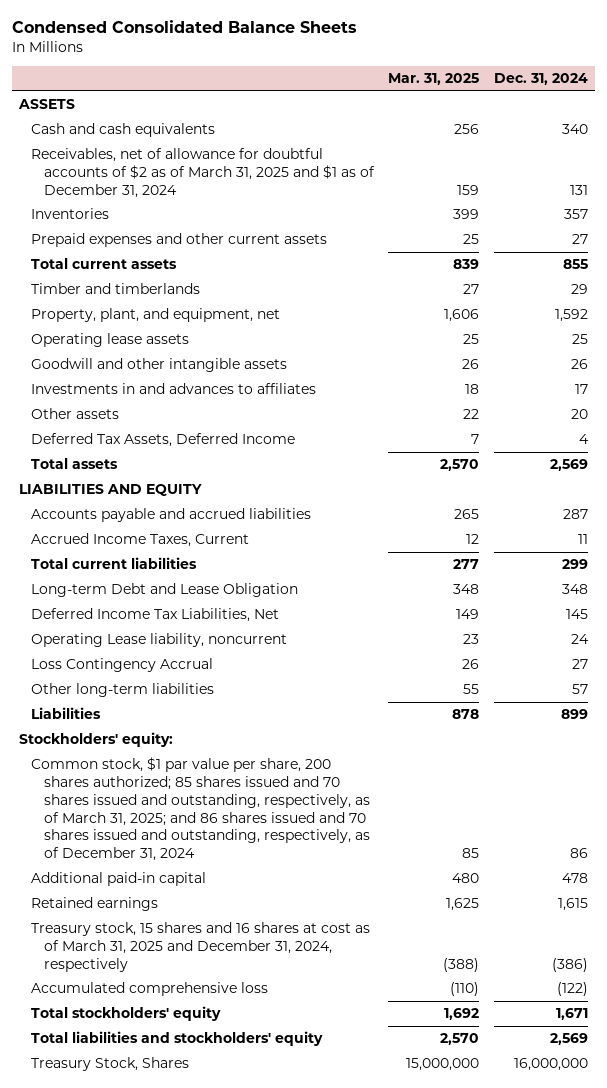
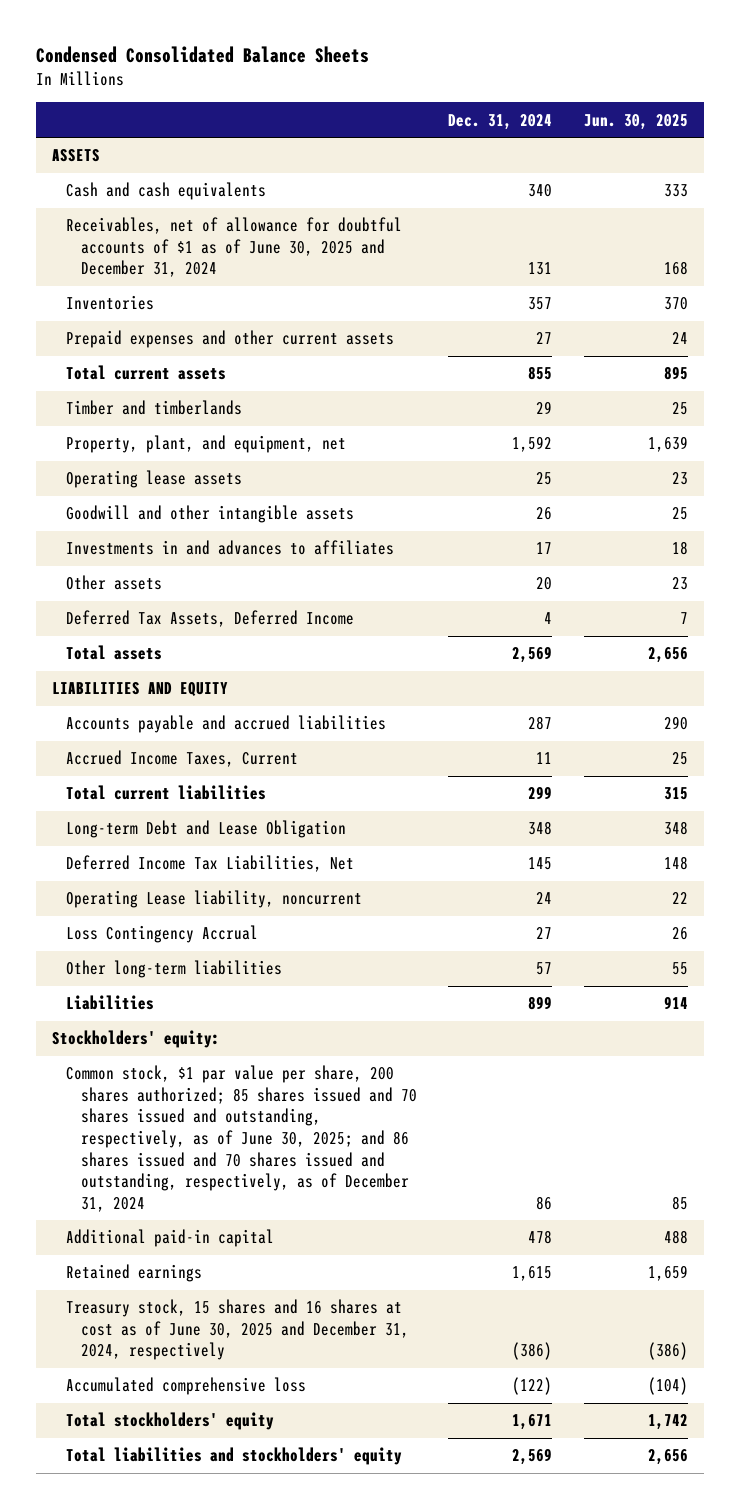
- | Mar. 31, 2025 | Dec. 31, 2024
+ | Dec. 31, 2024 | Jun. 30, 2025
- Receivables, net of allowance for doubtful accounts of $2 as of March 31, 2025 and $1 as of December 31, 2024 | 159 | 131
+ Receivables, net of allowance for doubtful accounts of $1 as of June 30, 2025 and December 31, 2024 | 131 | 168
- Common stock, $1 par value per share, 200 shares authorized; 85 shares issued and 70 shares issued and outstanding, respectively, as of March 31, 2025; and 86 shares issued and 70 shares issued and outstanding, respectively, as of December 31, 2024 | 85 | 86
+ Common stock, $1 par value per share, 200 shares authorized; 85 shares issued and 70 shares issued and outstanding, respectively, as of June 30, 2025; and 86 shares issued and 70 shares issued and outstanding, respectively, as of December 31, 2024 | 86 | 85
- Treasury stock, 15 shares and 16 shares at cost as of March 31, 2025 and December 31, 2024, respectively | (388) | (386)
+ Treasury stock, 15 shares and 16 shares at cost as of June 30, 2025 and December 31, 2024, respectively | (386) | (386)
- Treasury Stock, Shares | 15,000,000 | 16,000,000

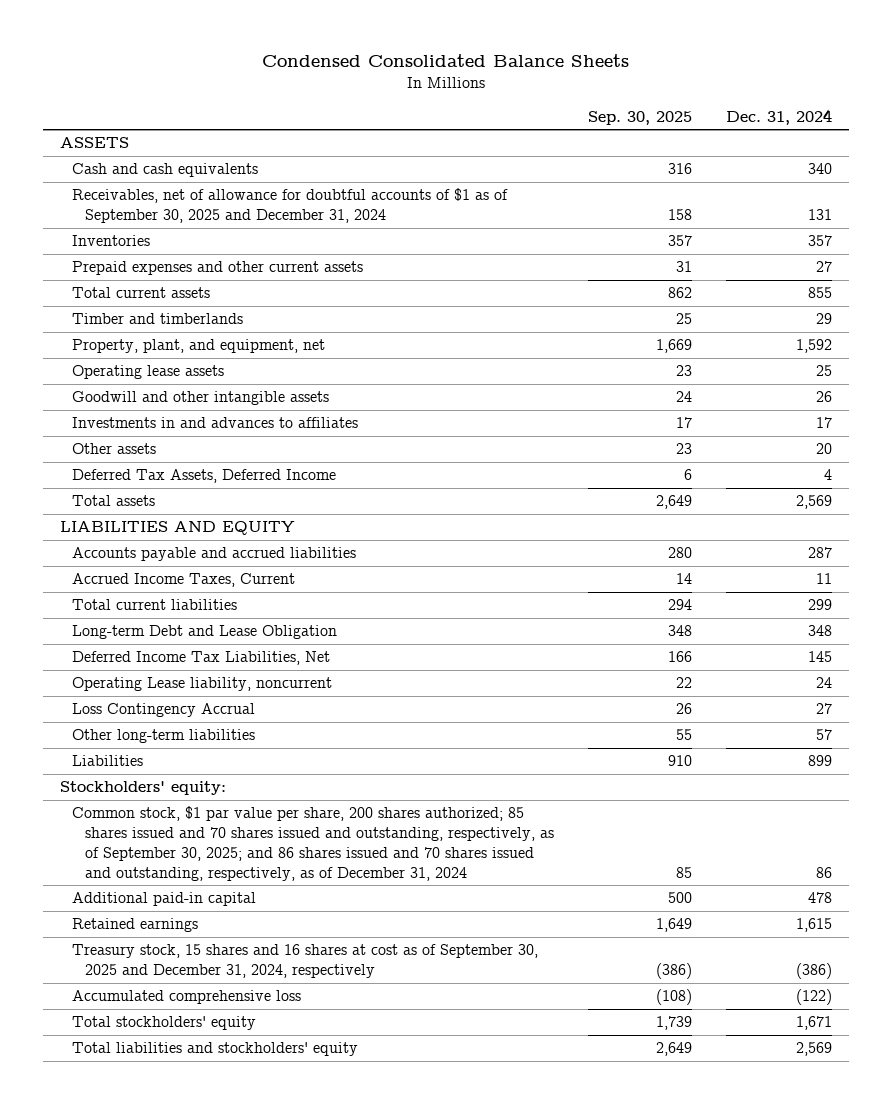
- | Dec. 31, 2024 | Jun. 30, 2025
+ | Sep. 30, 2025 | Dec. 31, 2024
- Receivables, net of allowance for doubtful accounts of $1 as of June 30, 2025 and December 31, 2024 | 131 | 168
+ Receivables, net of allowance for doubtful accounts of $1 as of September 30, 2025 and December 31, 2024 | 158 | 131
- Common stock, $1 par value per share, 200 shares authorized; 85 shares issued and 70 shares issued and outstanding, respectively, as of June 30, 2025; and 86 shares issued and 70 shares issued and outstanding, respectively, as of December 31, 2024 | 86 | 85
+ Common stock, $1 par value per share, 200 shares authorized; 85 shares issued and 70 shares issued and outstanding, respectively, as of September 30, 2025; and 86 shares issued and 70 shares issued and outstanding, respectively, as of December 31, 2024 | 85 | 86
- Treasury stock, 15 shares and 16 shares at cost as of June 30, 2025 and December 31, 2024, respectively | (386) | (386)
+ Treasury stock, 15 shares and 16 shares at cost as of September 30, 2025 and December 31, 2024, respectively | (386) | (386)

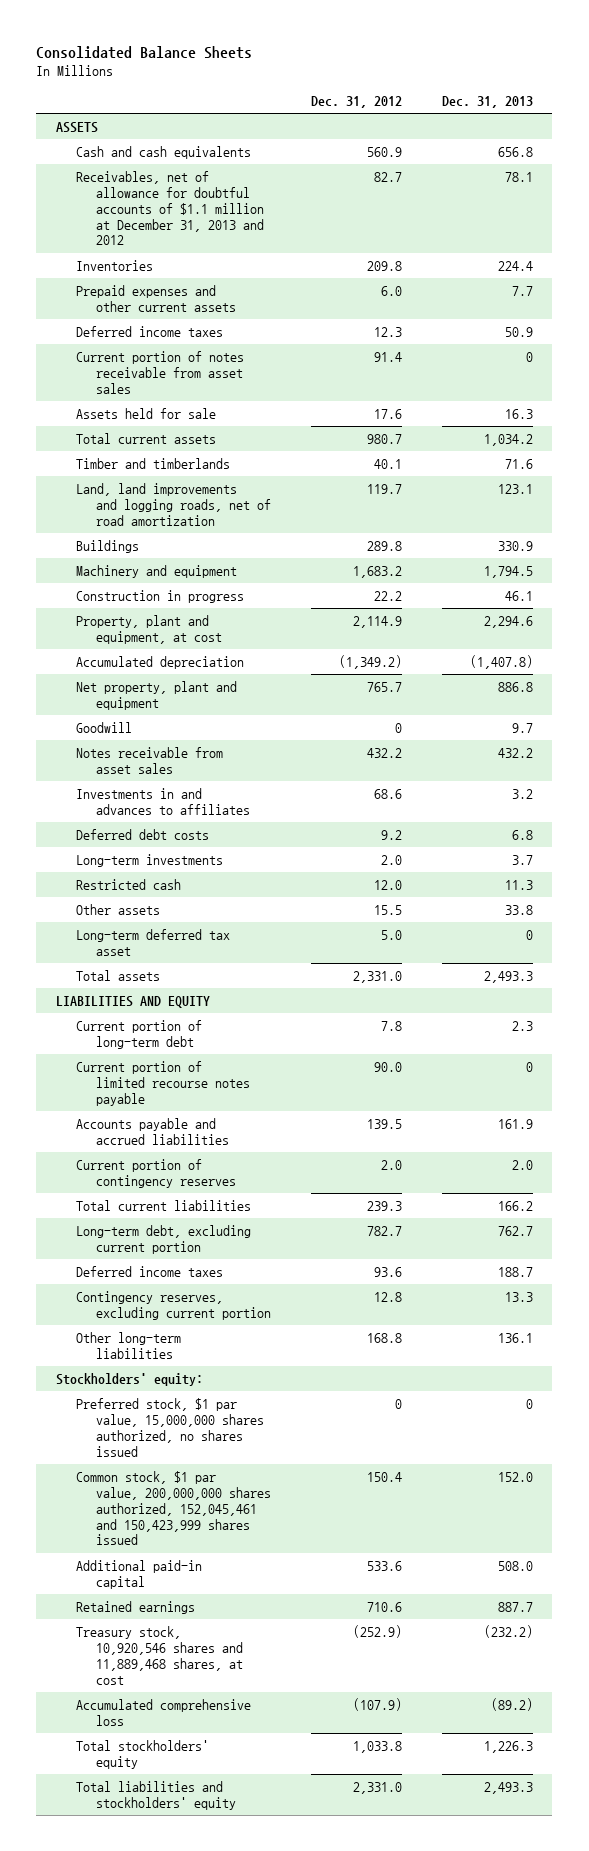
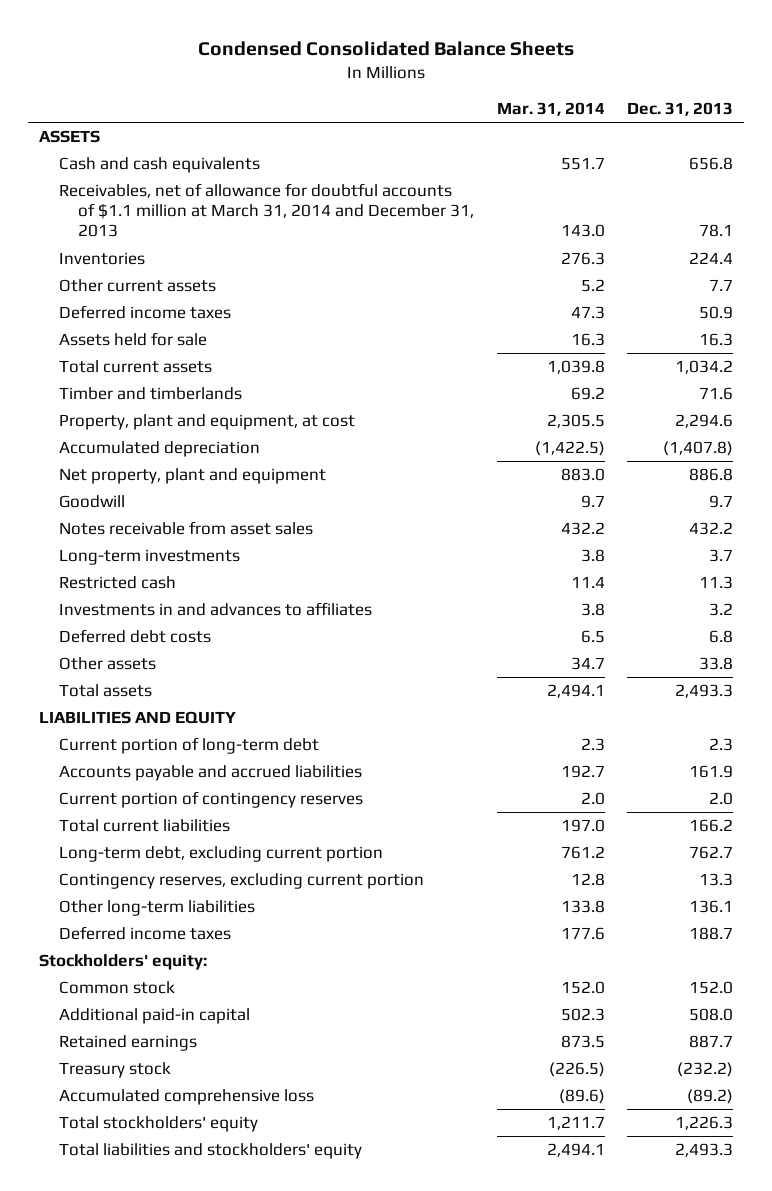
- Consolidated Balance Sheets
+ Condensed Consolidated Balance Sheets
- | Dec. 31, 2012 | Dec. 31, 2013
+ | Mar. 31, 2014 | Dec. 31, 2013
- Receivables, net of allowance for doubtful accounts of $1.1 million at December 31, 2013 and 2012 | 82.7 | 78.1
+ Receivables, net of allowance for doubtful accounts of $1.1 million at March 31, 2014 and December 31, 2013 | 143.0 | 78.1
- Prepaid expenses and other current assets | 6.0 | 7.7
+ Other current assets | 5.2 | 7.7
- Current portion of notes receivable from asset sales | 91.4 | 0
- Land, land improvements and logging roads, net of road amortization | 119.7 | 123.1
- Buildings | 289.8 | 330.9
- Machinery and equipment | 1,683.2 | 1,794.5
- Construction in progress | 22.2 | 46.1
moved down: Investments in and advances to affiliates | 3.8 | 3.2
moved down: Deferred debt costs | 6.5 | 6.8
- Long-term deferred tax asset | 5.0 | 0
- Current portion of limited recourse notes payable | 90.0 | 0
moved down: Deferred income taxes | 177.6 | 188.7
- Preferred stock, $1 par value, 15,000,000 shares authorized, no shares issued | 0 | 0
- Common stock, $1 par value, 200,000,000 shares authorized, 152,045,461 and 150,423,999 shares issued | 150.4 | 152.0
+ Common stock | 152.0 | 152.0
- Treasury stock, 10,920,546 shares and 11,889,468 shares, at cost | (252.9) | (232.2)
+ Treasury stock | (226.5) | (232.2)

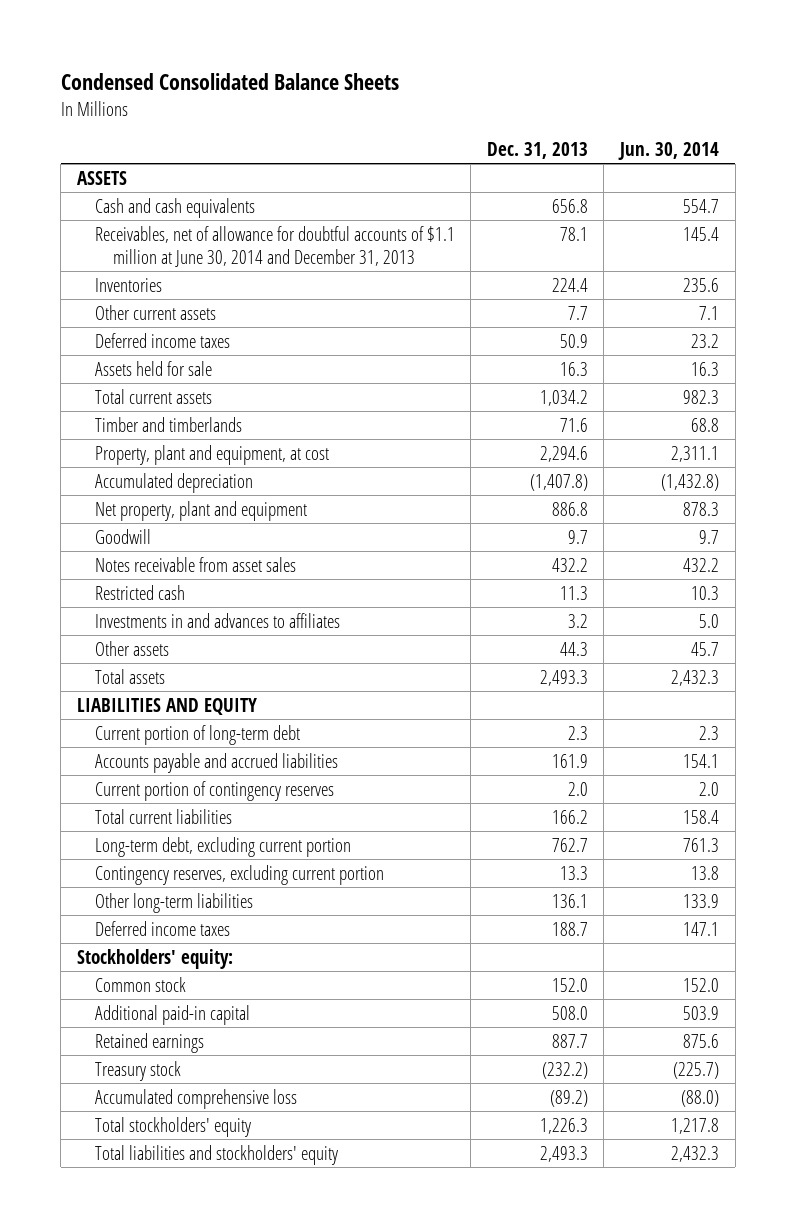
- | Mar. 31, 2014 | Dec. 31, 2013
+ | Dec. 31, 2013 | Jun. 30, 2014
- Receivables, net of allowance for doubtful accounts of $1.1 million at March 31, 2014 and December 31, 2013 | 143.0 | 78.1
+ Receivables, net of allowance for doubtful accounts of $1.1 million at June 30, 2014 and December 31, 2013 | 78.1 | 145.4
- Long-term investments | 3.8 | 3.7
- Deferred debt costs | 6.5 | 6.8
- Other assets | 34.7 | 33.8
+ Other assets | 44.3 | 45.7

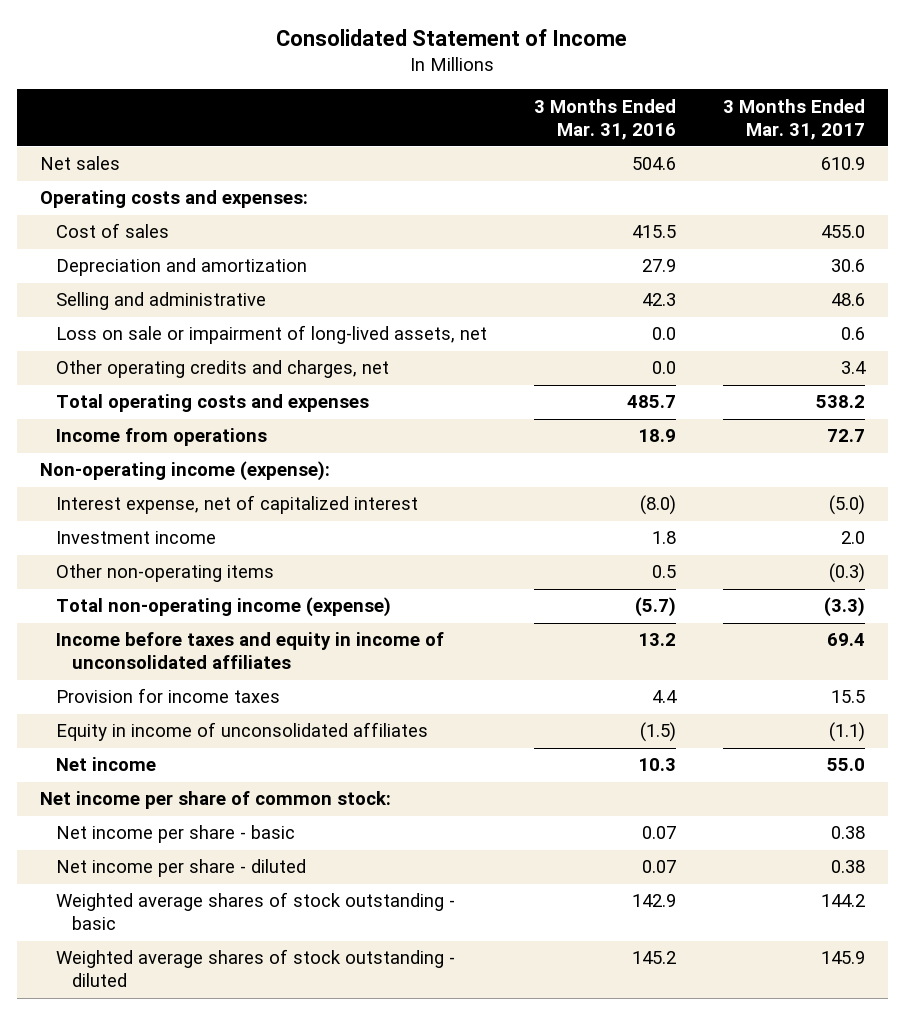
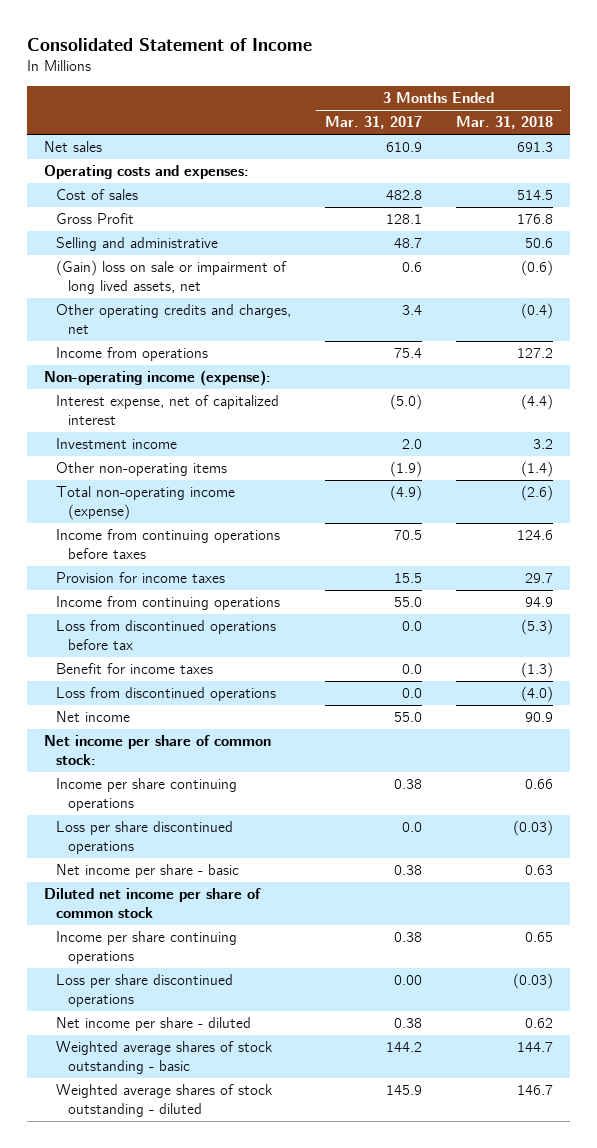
- | 3 Months Ended Mar. 31, 2016 | 3 Months Ended Mar. 31, 2017
+ | 3 Months Ended Mar. 31, 2017 | 3 Months Ended Mar. 31, 2018
- Cost of sales | 415.5 | 455.0
- Depreciation and amortization | 27.9 | 30.6
- Selling and administrative | 42.3 | 48.6
- Loss on sale or impairment of long-lived assets, net | 0.0 | 0.6
+ Cost of sales | 482.8 | 514.5
+ Gross Profit | 128.1 | 176.8
+ Selling and administrative | 48.7 | 50.6
+ (Gain) loss on sale or impairment of long lived assets, net | 0.6 | (0.6)
- Total operating costs and expenses | 485.7 | 538.2
- Income from operations | 18.9 | 72.7
+ Income from operations | 75.4 | 127.2
- Other non-operating items | 0.5 | (0.3)
- Total non-operating income (expense) | (5.7) | (3.3)
- Income before taxes and equity in income of unconsolidated affiliates | 13.2 | 69.4
+ Other non-operating items | (1.9) | (1.4)
+ Total non-operating income (expense) | (4.9) | (2.6)
+ Income from continuing operations before taxes | 70.5 | 124.6
- Equity in income of unconsolidated affiliates | (1.5) | (1.1)
+ Income from continuing operations | 55.0 | 94.9
+ Loss from discontinued operations before tax | 0.0 | (5.3)
+ Benefit for income taxes | 0.0 | (1.3)
+ Loss from discontinued operations | 0.0 | (4.0)
+ Income per share continuing operations | 0.38 | 0.66
+ Loss per share discontinued operations | 0.0 | (0.03)
+ Diluted net income per share of common stock
+ Income per share continuing operations | 0.38 | 0.65
+ Loss per share discontinued operations | 0.00 | (0.03)

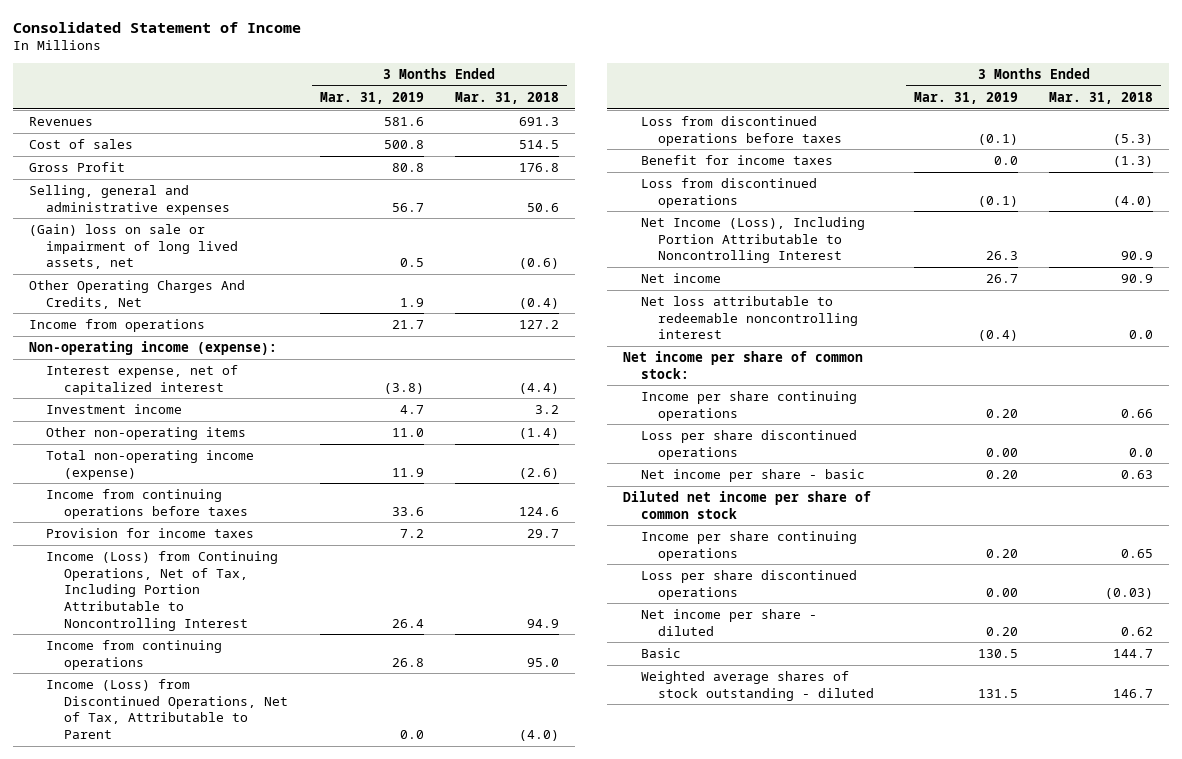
- | 3 Months Ended Mar. 31, 2017 | 3 Months Ended Mar. 31, 2018
+ | 3 Months Ended Mar. 31, 2019 | 3 Months Ended Mar. 31, 2018
- Net sales | 610.9 | 691.3
- Operating costs and expenses:
+ Revenues | 581.6 | 691.3
- Selling and administrative | 48.7 | 50.6
+ Selling, general and administrative expenses | 56.7 | 50.6
- Other operating credits and charges, net | 3.4 | (0.4)
+ Other Operating Charges And Credits, Net | 1.9 | (0.4)
- Income from continuing operations | 55.0 | 94.9
- Loss from discontinued operations before tax | 0.0 | (5.3)
+ Income (Loss) from Continuing Operations, Net of Tax, Including Portion Attributable to Noncontrolling Interest | 26.4 | 94.9
+ Income from continuing operations | 26.8 | 95.0
+ Income (Loss) from Discontinued Operations, Net of Tax, Attributable to Parent | 0.0 | (4.0)
+ Loss from discontinued operations before taxes | (0.1) | (5.3)
+ Net Income (Loss), Including Portion Attributable to Noncontrolling Interest | 26.3 | 90.9
+ Net loss attributable to redeemable noncontrolling interest | (0.4) | 0.0
- Loss per share discontinued operations | 0.0 | (0.03)
+ Loss per share discontinued operations | 0.00 | 0.0
- Weighted average shares of stock outstanding - basic | 144.2 | 144.7
+ Basic | 130.5 | 144.7

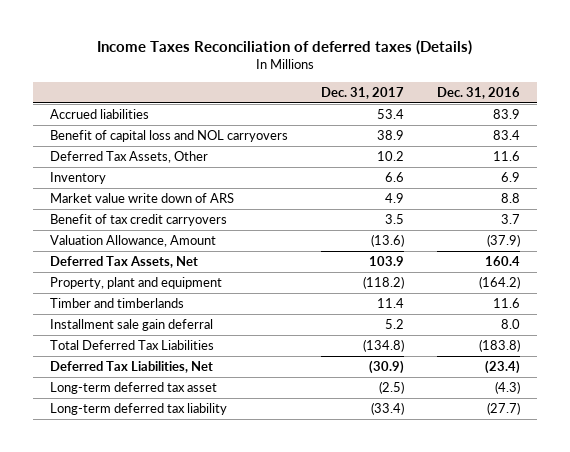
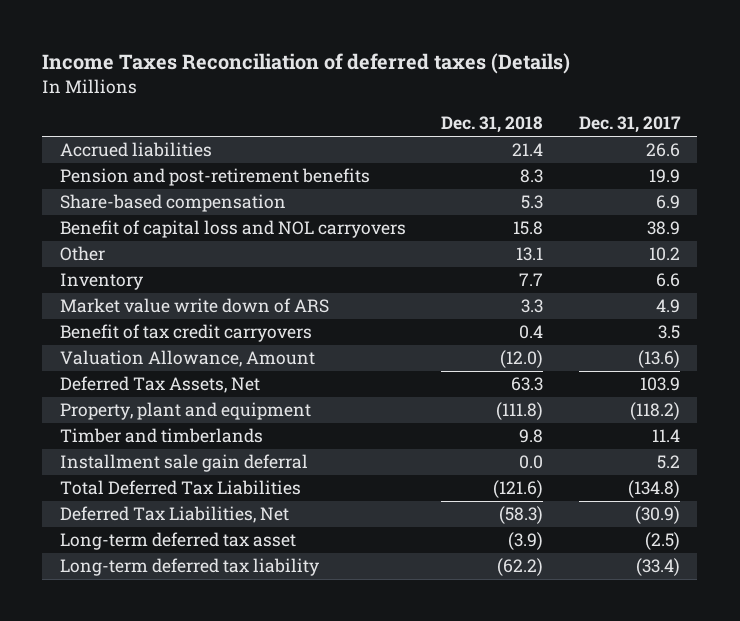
- | Dec. 31, 2017 | Dec. 31, 2016
+ | Dec. 31, 2018 | Dec. 31, 2017
- Accrued liabilities | 53.4 | 83.9
+ Accrued liabilities | 21.4 | 26.6
+ Pension and post-retirement benefits | 8.3 | 19.9
+ Share-based compensation | 5.3 | 6.9
- Deferred Tax Assets, Other | 10.2 | 11.6
+ Other | 13.1 | 10.2

